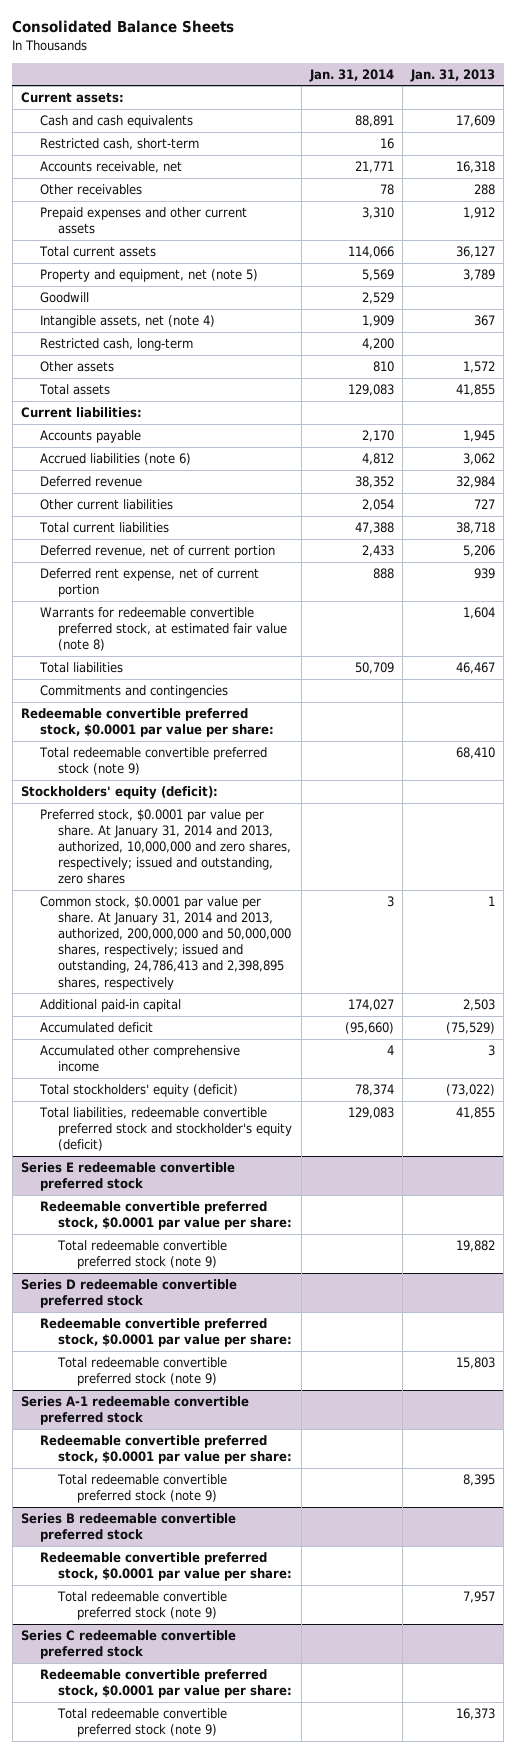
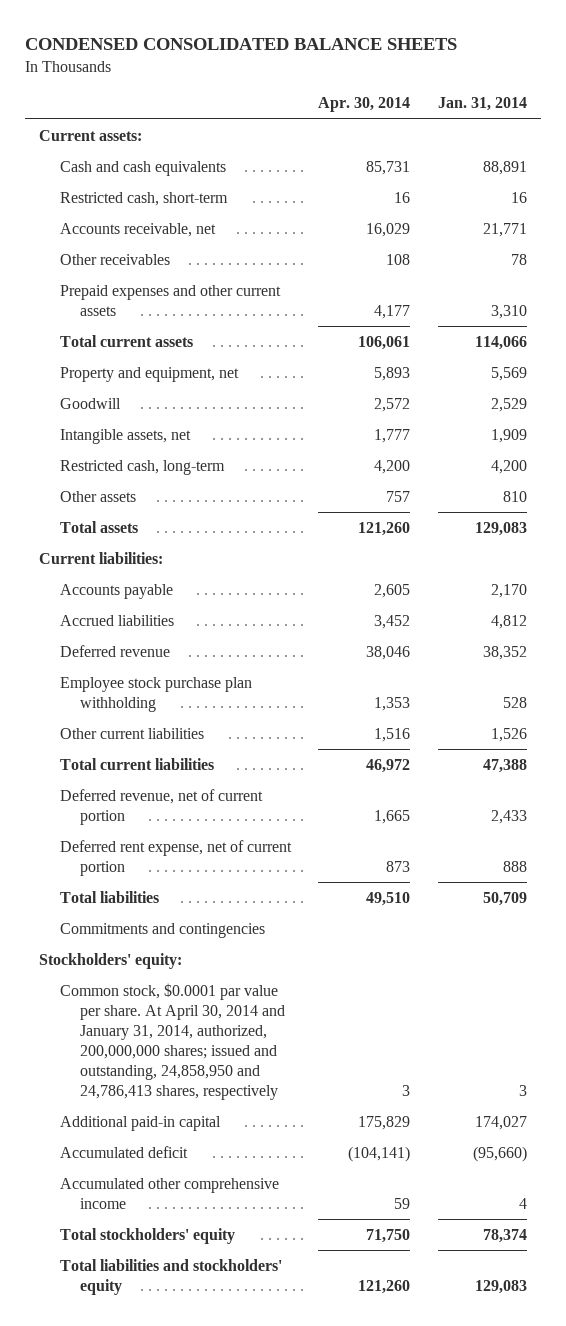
- Consolidated Balance Sheets
+ CONDENSED CONSOLIDATED BALANCE SHEETS
- | Jan. 31, 2014 | Jan. 31, 2013
+ | Apr. 30, 2014 | Jan. 31, 2014
- Property and equipment, net (note 5) | 5,569 | 3,789
+ Property and equipment, net | 5,893 | 5,569
- Intangible assets, net (note 4) | 1,909 | 367
+ Intangible assets, net | 1,777 | 1,909
- Accrued liabilities (note 6) | 4,812 | 3,062
+ Accrued liabilities | 3,452 | 4,812
- Other current liabilities | 2,054 | 727
+ Employee stock purchase plan withholding | 1,353 | 528
+ Other current liabilities | 1,516 | 1,526
- Warrants for redeemable convertible preferred stock, at estimated fair value (note 8) | | 1,604
- Redeemable convertible preferred stock, $0.0001 par value per share:
- Total redeemable convertible preferred stock (note 9) | | 68,410
- Stockholders' equity (deficit):
- Preferred stock, $0.0001 par value per share. At January 31, 2014 and 2013, authorized, 10,000,000 and zero shares, respectively; issued and outstanding, zero shares
- Common stock, $0.0001 par value per share. At January 31, 2014 and 2013, authorized, 200,000,000 and 50,000,000 shares, respectively; issued and outstanding, 24,786,413 and 2,398,895 shares, respectively | 3 | 1
+ Stockholders' equity:
+ Common stock, $0.0001 par value per share. At April 30, 2014 and January 31, 2014, authorized, 200,000,000 shares; issued and outstanding, 24,858,950 and 24,786,413 shares, respectively | 3 | 3
- Total stockholders' equity (deficit) | 78,374 | (73,022)
- Total liabilities, redeemable convertible preferred stock and stockholder's equity (deficit) | 129,083 | 41,855
- Series E redeemable convertible preferred stock
- Redeemable convertible preferred stock, $0.0001 par value per share:
- Total redeemable convertible preferred stock (note 9) | | 19,882
- Series D redeemable convertible preferred stock
- Redeemable convertible preferred stock, $0.0001 par value per share:
- Total redeemable convertible preferred stock (note 9) | | 15,803
- Series A-1 redeemable convertible preferred stock
- Redeemable convertible preferred stock, $0.0001 par value per share:
- Total redeemable convertible preferred stock (note 9) | | 8,395
- Series B redeemable convertible preferred stock
- Redeemable convertible preferred stock, $0.0001 par value per share:
- Total redeemable convertible preferred stock (note 9) | | 7,957
- Series C redeemable convertible preferred stock
- Redeemable convertible preferred stock, $0.0001 par value per share:
- Total redeemable convertible preferred stock (note 9) | | 16,373
+ Total stockholders' equity | 71,750 | 78,374
+ Total liabilities and stockholders' equity | 121,260 | 129,083

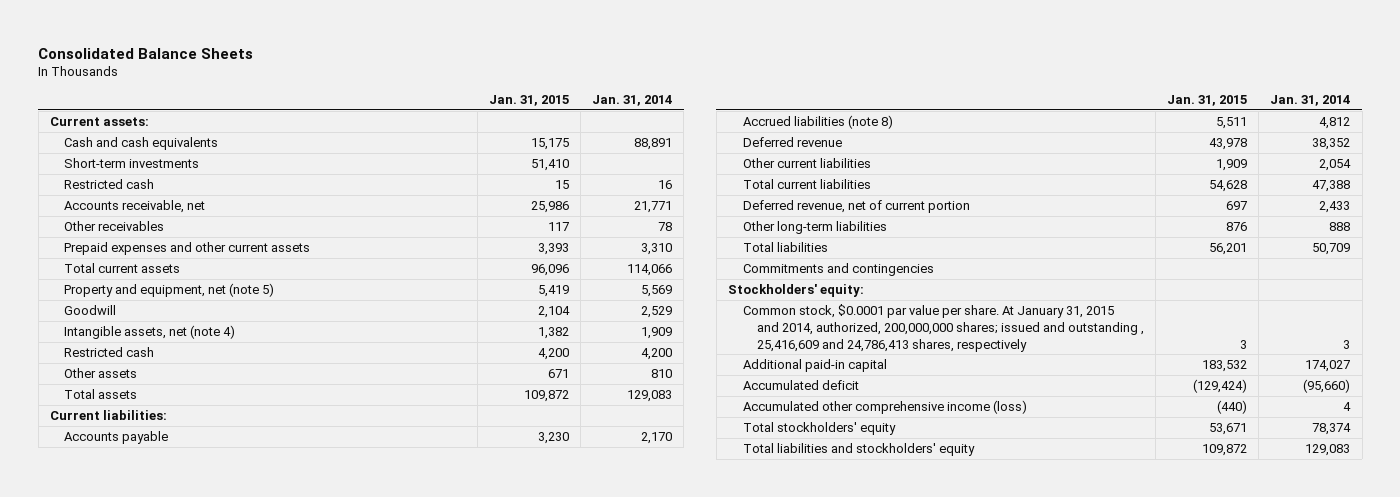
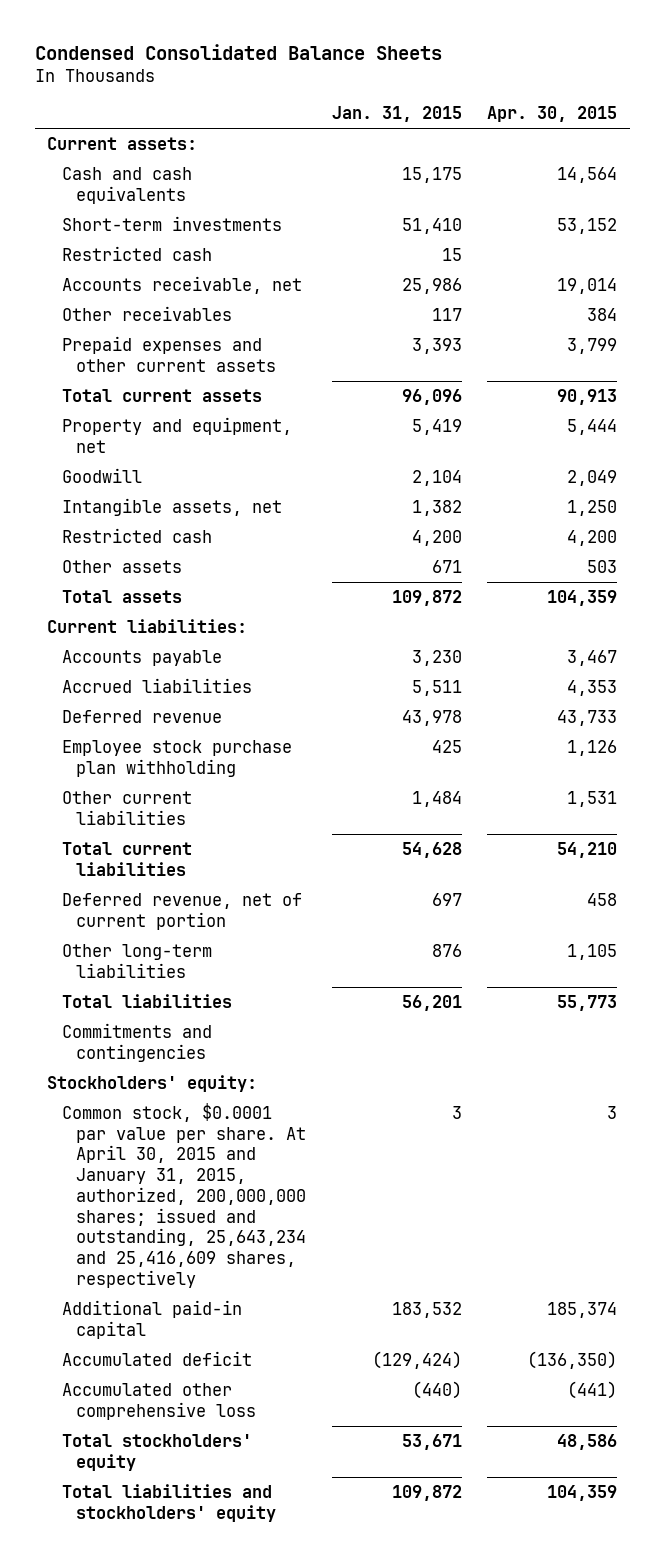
- Consolidated Balance Sheets
+ Condensed Consolidated Balance Sheets
- | Jan. 31, 2015 | Jan. 31, 2014
+ | Jan. 31, 2015 | Apr. 30, 2015
- Property and equipment, net (note 5) | 5,419 | 5,569
+ Property and equipment, net | 5,419 | 5,444
- Intangible assets, net (note 4) | 1,382 | 1,909
+ Intangible assets, net | 1,382 | 1,250
- Accrued liabilities (note 8) | 5,511 | 4,812
+ Accrued liabilities | 5,511 | 4,353
- Other current liabilities | 1,909 | 2,054
+ Employee stock purchase plan withholding | 425 | 1,126
+ Other current liabilities | 1,484 | 1,531
- Common stock, $0.0001 par value per share. At January 31, 2015 and 2014, authorized, 200,000,000 shares; issued and outstanding , 25,416,609 and 24,786,413 shares, respectively | 3 | 3
+ Common stock, $0.0001 par value per share. At April 30, 2015 and January 31, 2015, authorized, 200,000,000 shares; issued and outstanding, 25,643,234 and 25,416,609 shares, respectively | 3 | 3
- Accumulated other comprehensive income (loss) | (440) | 4
+ Accumulated other comprehensive loss | (440) | (441)

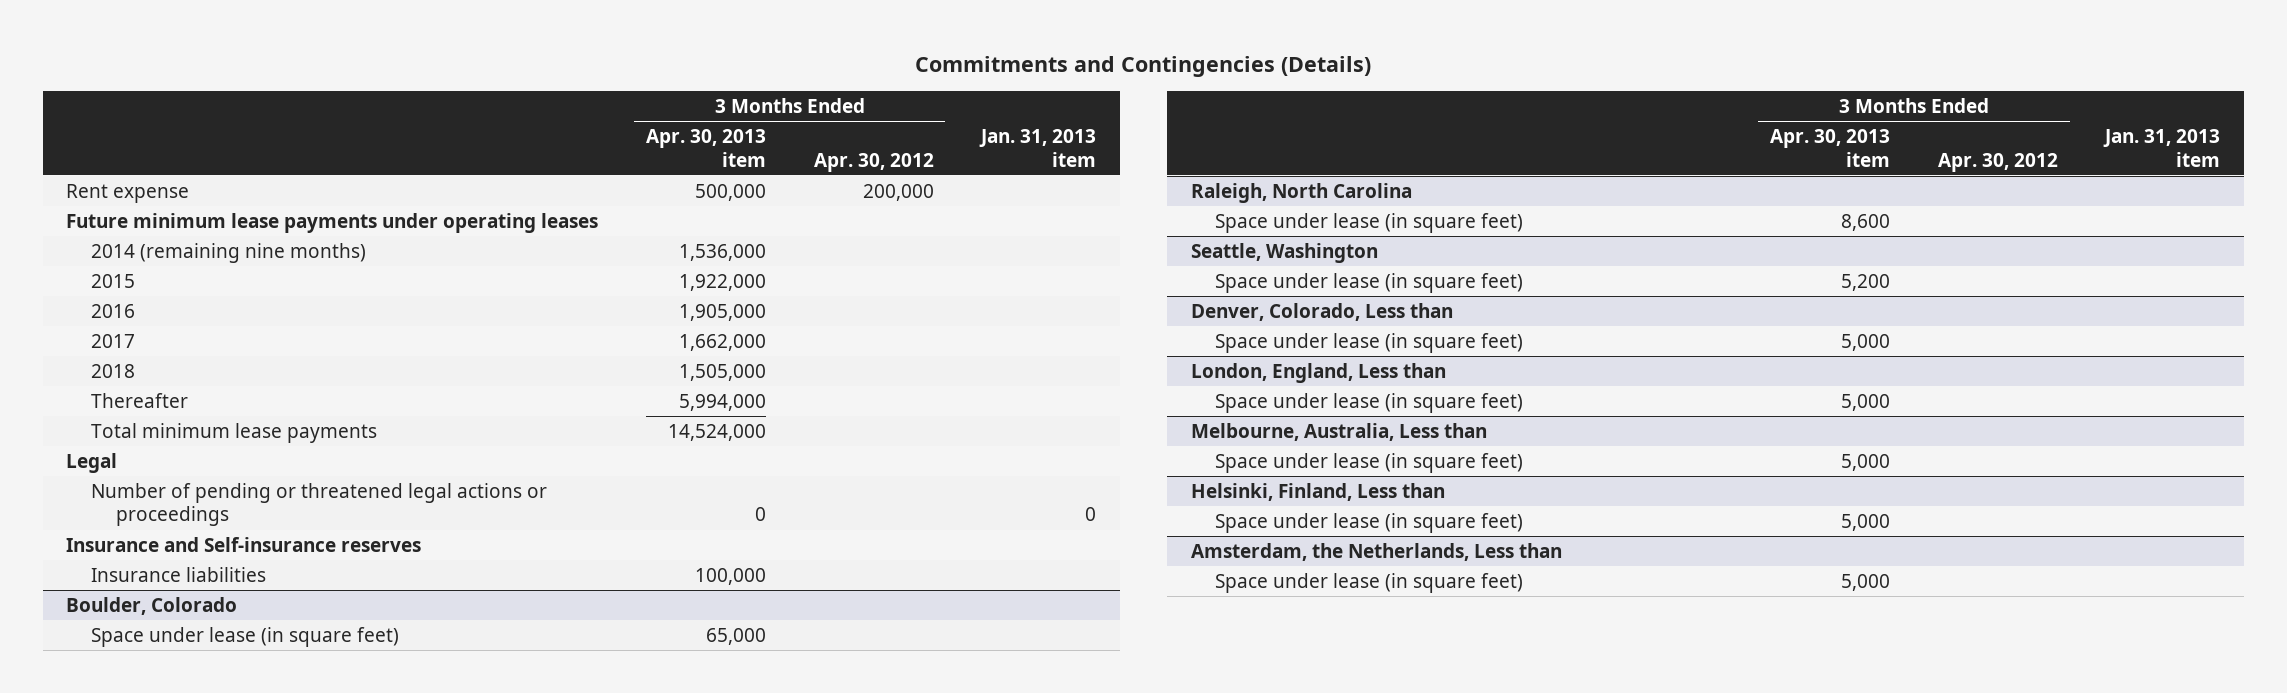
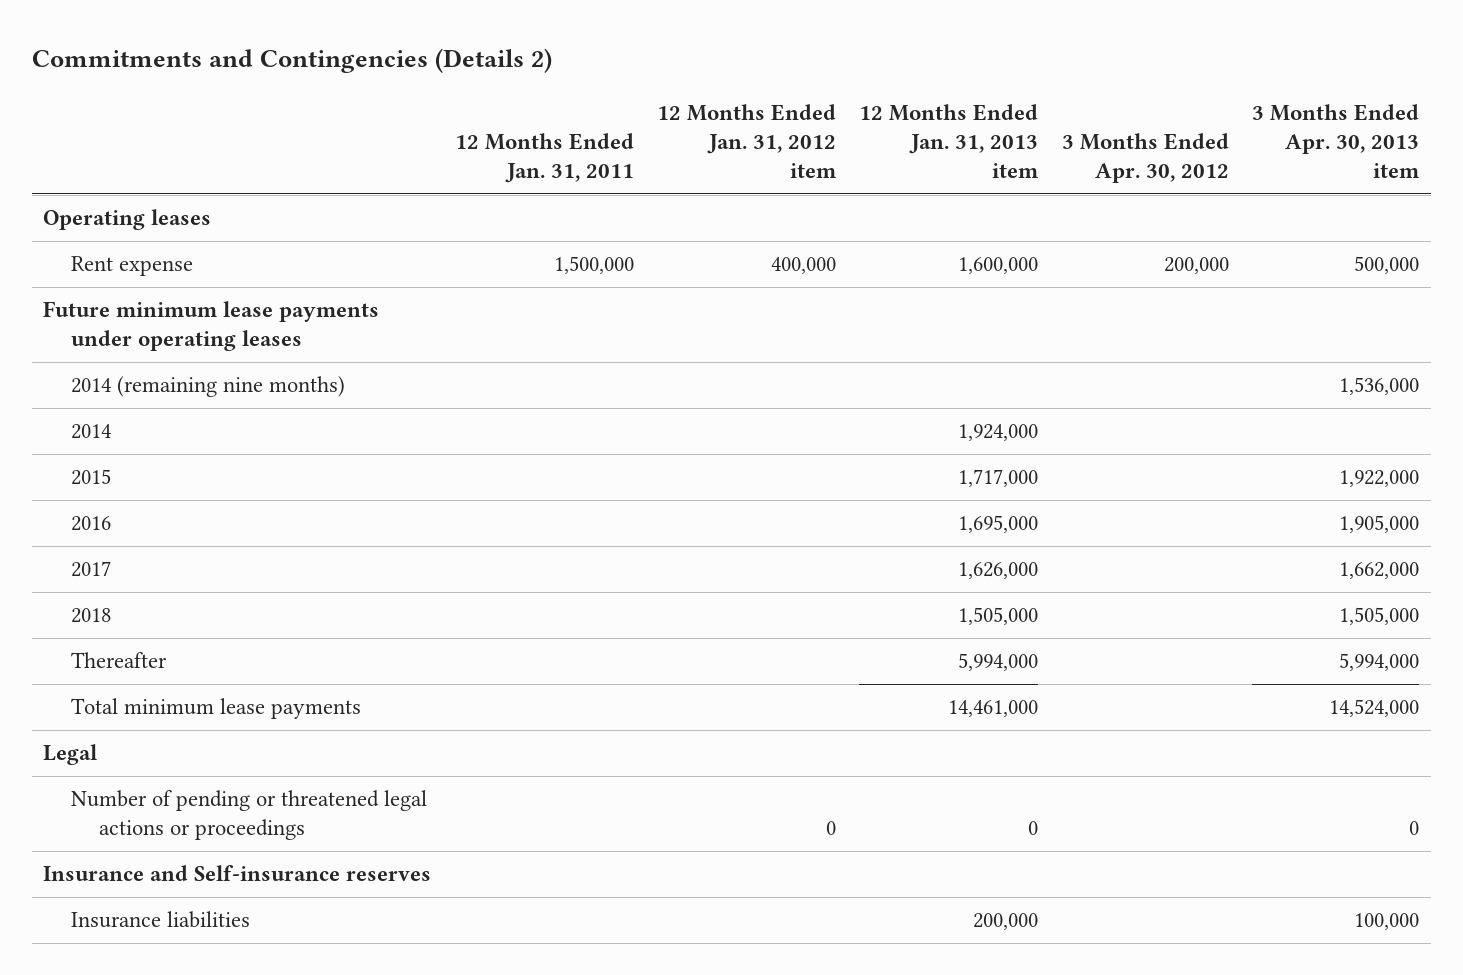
- Commitments and Contingencies (Details)
+ Commitments and Contingencies (Details 2)
- | 3 Months Ended Apr. 30, 2013 item | 3 Months Ended Apr. 30, 2012 | Jan. 31, 2013 item
+ | 12 Months Ended Jan. 31, 2011 | 12 Months Ended Jan. 31, 2012 item | 12 Months Ended Jan. 31, 2013 item | 3 Months Ended Apr. 30, 2012 | 3 Months Ended Apr. 30, 2013 item
+ Operating leases
+ 2014 | | | 1,924,000 | |
- Boulder, Colorado
- Space under lease (in square feet) | 65,000 | |
- Raleigh, North Carolina
- Space under lease (in square feet) | 8,600 | |
- Seattle, Washington
- Space under lease (in square feet) | 5,200 | |
- Denver, Colorado, Less than
- Space under lease (in square feet) | 5,000 | |
- London, England, Less than
- Space under lease (in square feet) | 5,000 | |
- Melbourne, Australia, Less than
- Space under lease (in square feet) | 5,000 | |
- Helsinki, Finland, Less than
- Space under lease (in square feet) | 5,000 | |
- Amsterdam, the Netherlands, Less than
- Space under lease (in square feet) | 5,000 | |

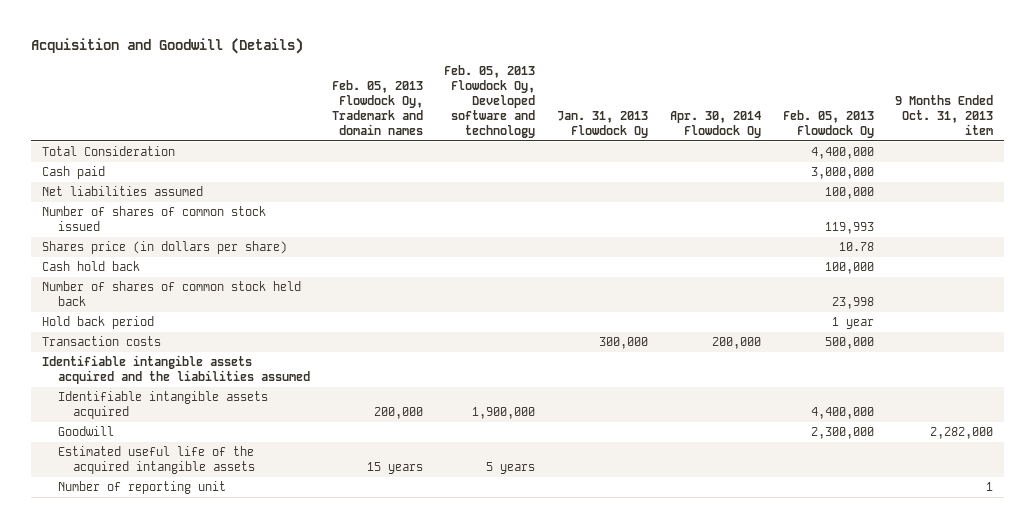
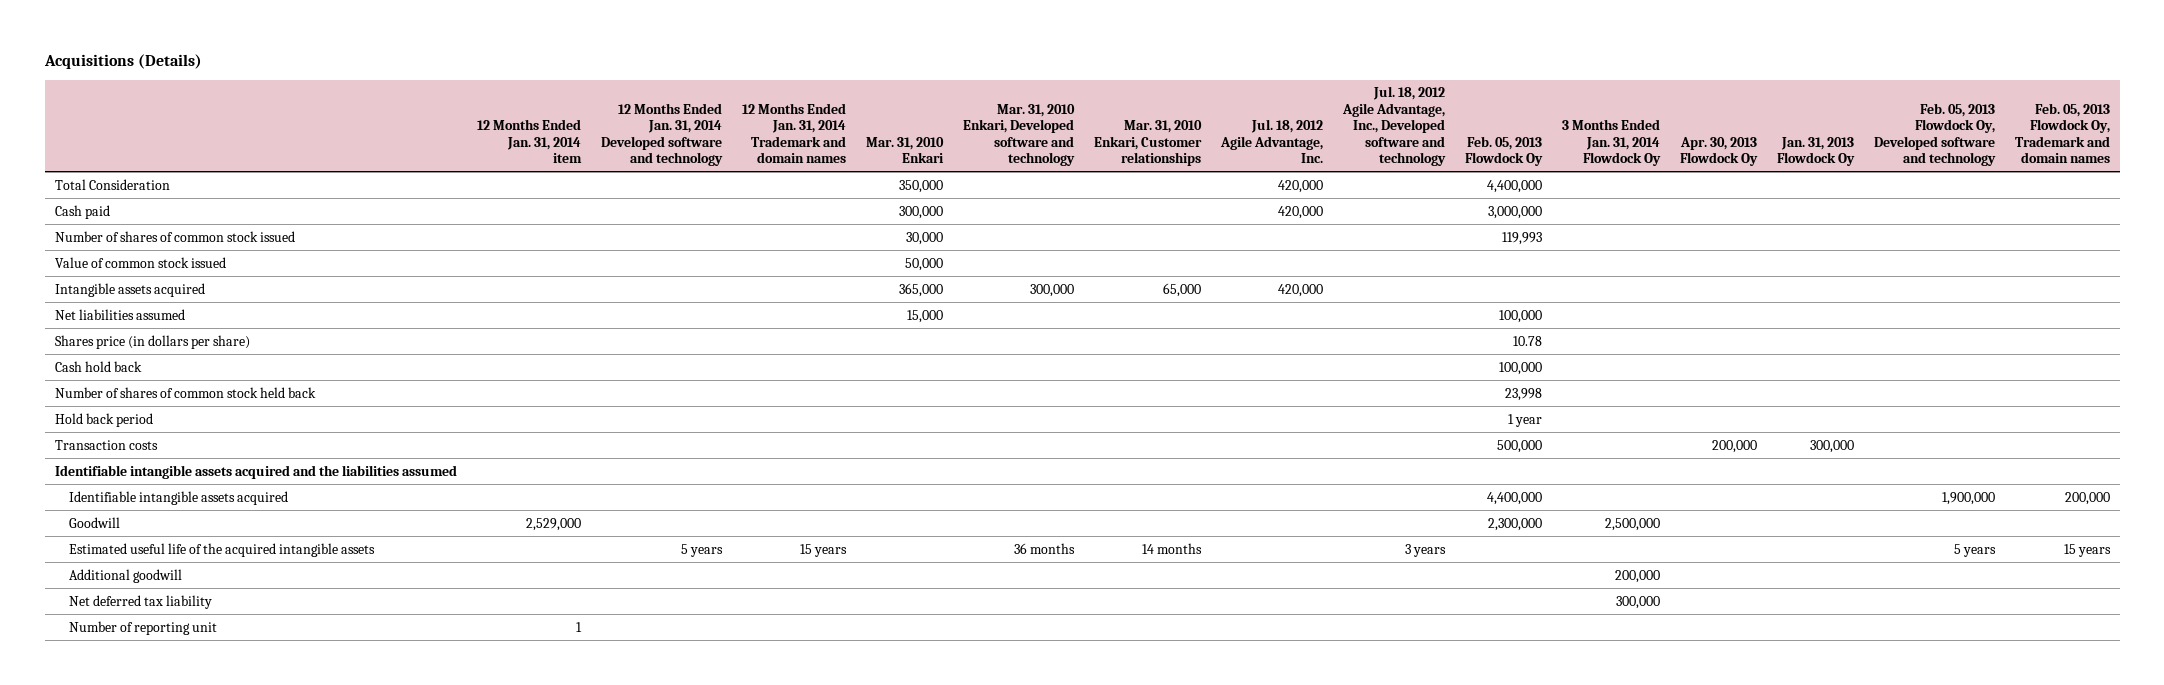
- Acquisition and Goodwill (Details)
+ Acquisitions (Details)
- | Feb. 05, 2013 Flowdock Oy, Trademark and domain names | Feb. 05, 2013 Flowdock Oy, Developed software and technology | Jan. 31, 2013 Flowdock Oy | Apr. 30, 2014 Flowdock Oy | Feb. 05, 2013 Flowdock Oy | 9 Months Ended Oct. 31, 2013 item
+ | 12 Months Ended Jan. 31, 2014 item | 12 Months Ended Jan. 31, 2014 Developed software and technology | 12 Months Ended Jan. 31, 2014 Trademark and domain names | Mar. 31, 2010 Enkari | Mar. 31, 2010 Enkari, Developed software and technology | Mar. 31, 2010 Enkari, Customer relationships | Jul. 18, 2012 Agile Advantage, Inc. | Jul. 18, 2012 Agile Advantage, Inc., Developed software and technology | Feb. 05, 2013 Flowdock Oy | 3 Months Ended Jan. 31, 2014 Flowdock Oy | Apr. 30, 2013 Flowdock Oy | Jan. 31, 2013 Flowdock Oy | Feb. 05, 2013 Flowdock Oy, Developed software and technology | Feb. 05, 2013 Flowdock Oy, Trademark and domain names
+ Value of common stock issued | | | | 50,000 | | | | | | | | | |
+ Intangible assets acquired | | | | 365,000 | 300,000 | 65,000 | 420,000 | | | | | | |
moved down: Net liabilities assumed | | | | 15,000 | | | | | 100,000 | | | | |
+ Additional goodwill | | | | | | | | | | 200,000 | | | |
+ Net deferred tax liability | | | | | | | | | | 300,000 | | | |

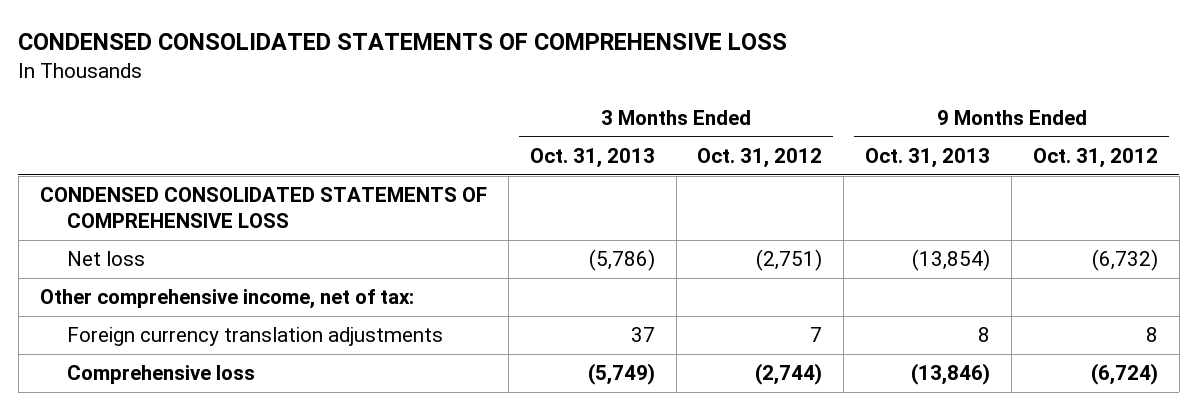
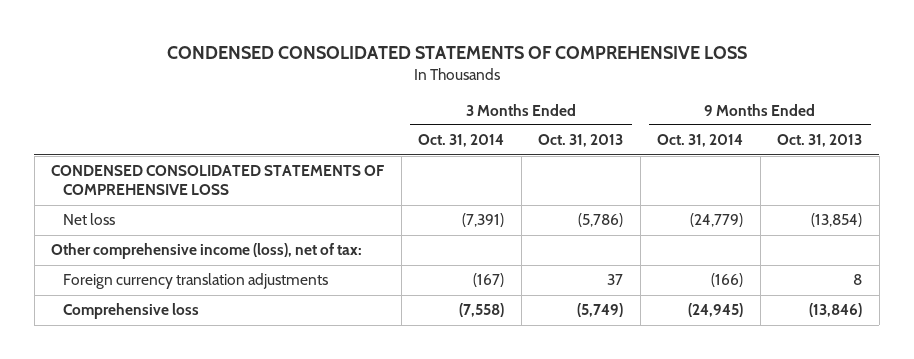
- | 3 Months Ended Oct. 31, 2013 | 3 Months Ended Oct. 31, 2012 | 9 Months Ended Oct. 31, 2013 | 9 Months Ended Oct. 31, 2012
+ | 3 Months Ended Oct. 31, 2014 | 3 Months Ended Oct. 31, 2013 | 9 Months Ended Oct. 31, 2014 | 9 Months Ended Oct. 31, 2013
- Other comprehensive income, net of tax:
+ Other comprehensive income (loss), net of tax:

